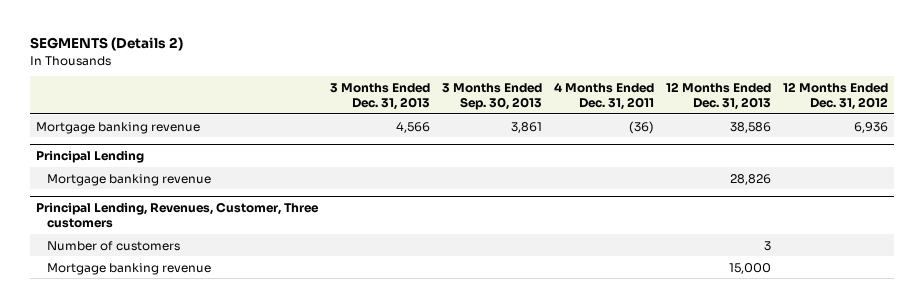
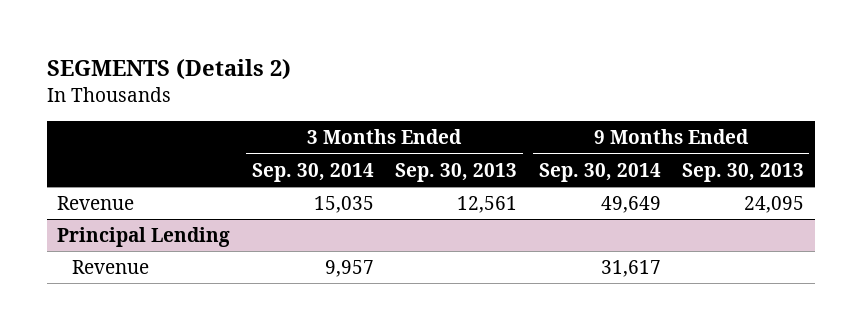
- | 3 Months Ended Dec. 31, 2013 | 3 Months Ended Sep. 30, 2013 | 4 Months Ended Dec. 31, 2011 | 12 Months Ended Dec. 31, 2013 | 12 Months Ended Dec. 31, 2012
+ | 3 Months Ended Sep. 30, 2014 | 3 Months Ended Sep. 30, 2013 | 9 Months Ended Sep. 30, 2014 | 9 Months Ended Sep. 30, 2013
- Mortgage banking revenue | 4,566 | 3,861 | (36) | 38,586 | 6,936
+ Revenue | 15,035 | 12,561 | 49,649 | 24,095
@ Principal Lending
- Mortgage banking revenue | | | | 28,826 |
- Principal Lending, Revenues, Customer, Three customers
- Number of customers | | | | 3 |
- Mortgage banking revenue | | | | 15,000 |
@ Principal Lending
+ Revenue | 9,957 | | 31,617 |

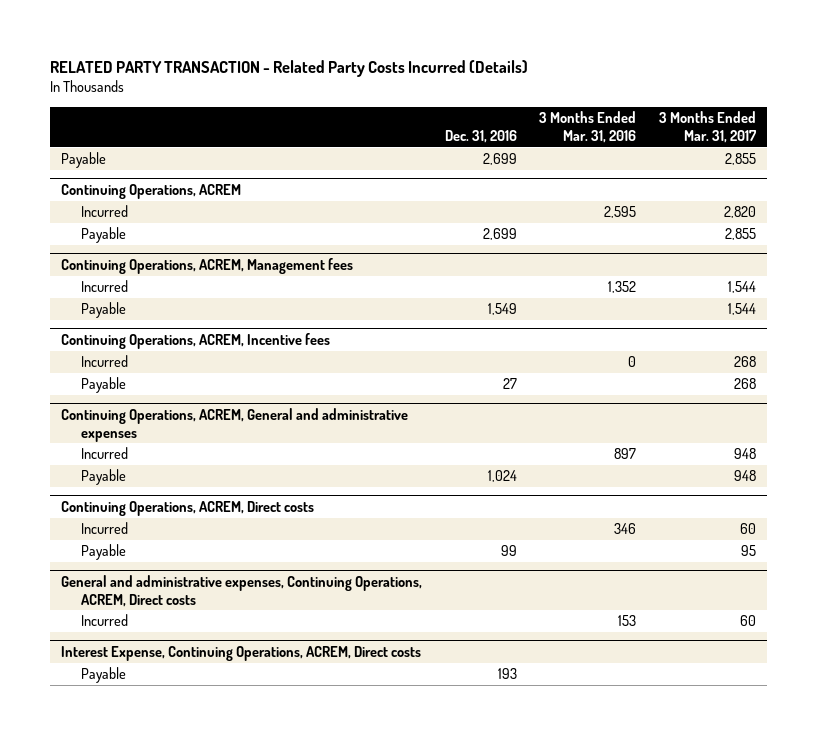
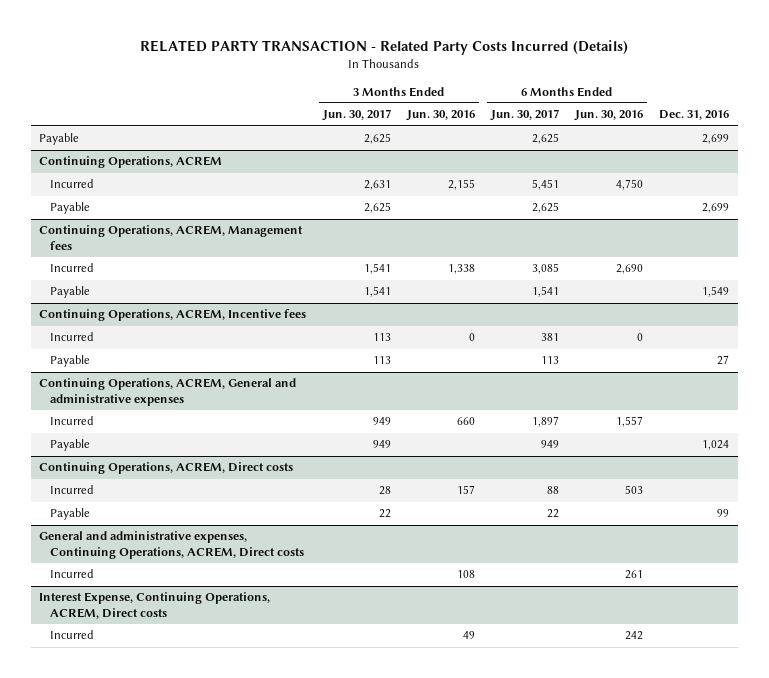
- | Dec. 31, 2016 | 3 Months Ended Mar. 31, 2016 | 3 Months Ended Mar. 31, 2017
+ | 3 Months Ended Jun. 30, 2017 | 3 Months Ended Jun. 30, 2016 | 6 Months Ended Jun. 30, 2017 | 6 Months Ended Jun. 30, 2016 | Dec. 31, 2016
@ Interest Expense, Continuing Operations, ACREM, Direct costs
- Payable | 193 | |
+ Incurred | | 49 | | 242 |

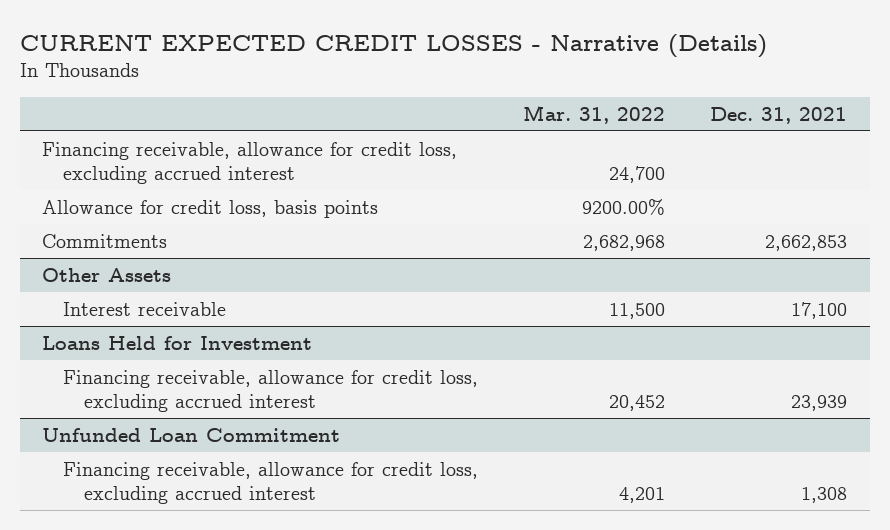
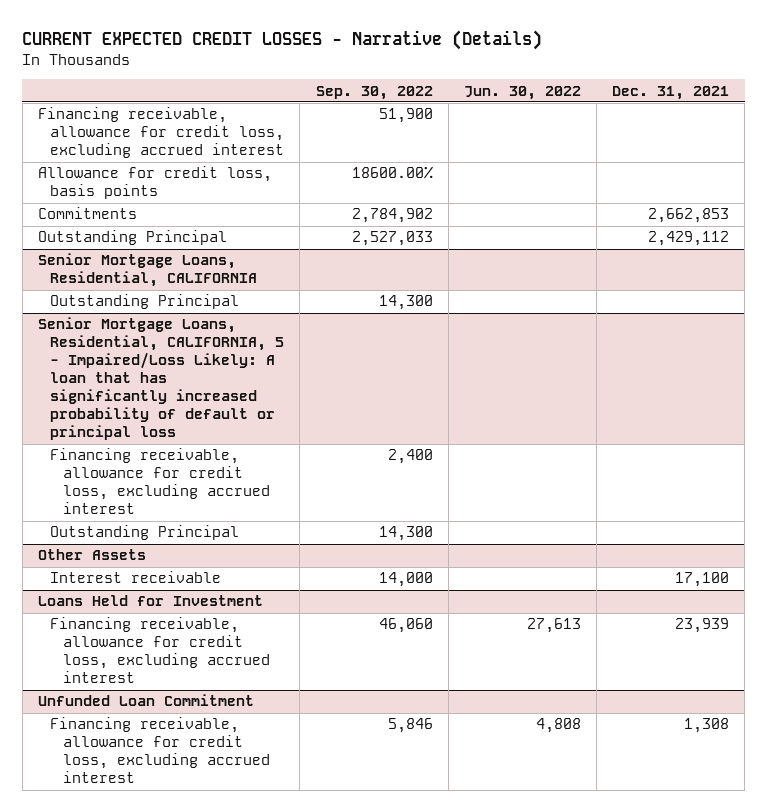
- | Mar. 31, 2022 | Dec. 31, 2021
+ | Sep. 30, 2022 | Jun. 30, 2022 | Dec. 31, 2021
+ Outstanding Principal | 2,527,033 | | 2,429,112
+ Senior Mortgage Loans, Residential, CALIFORNIA
+ Outstanding Principal | 14,300 | |
+ Senior Mortgage Loans, Residential, CALIFORNIA, 5 - Impaired/Loss Likely: A loan that has significantly increased probability of default or principal loss
+ Financing receivable, allowance for credit loss, excluding accrued interest | 2,400 | |
+ Outstanding Principal | 14,300 | |

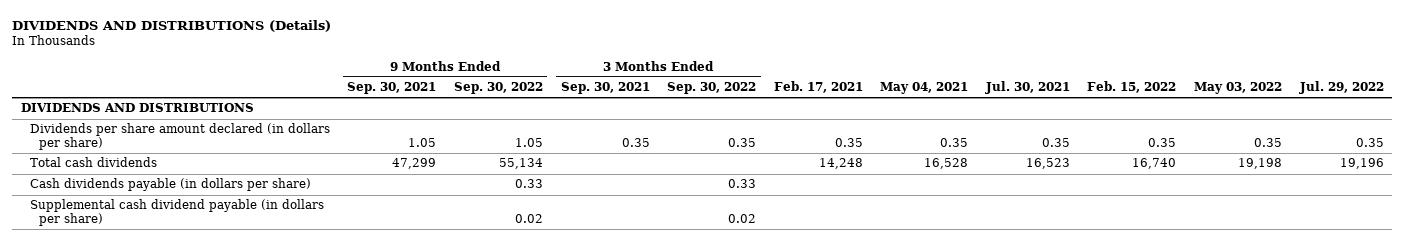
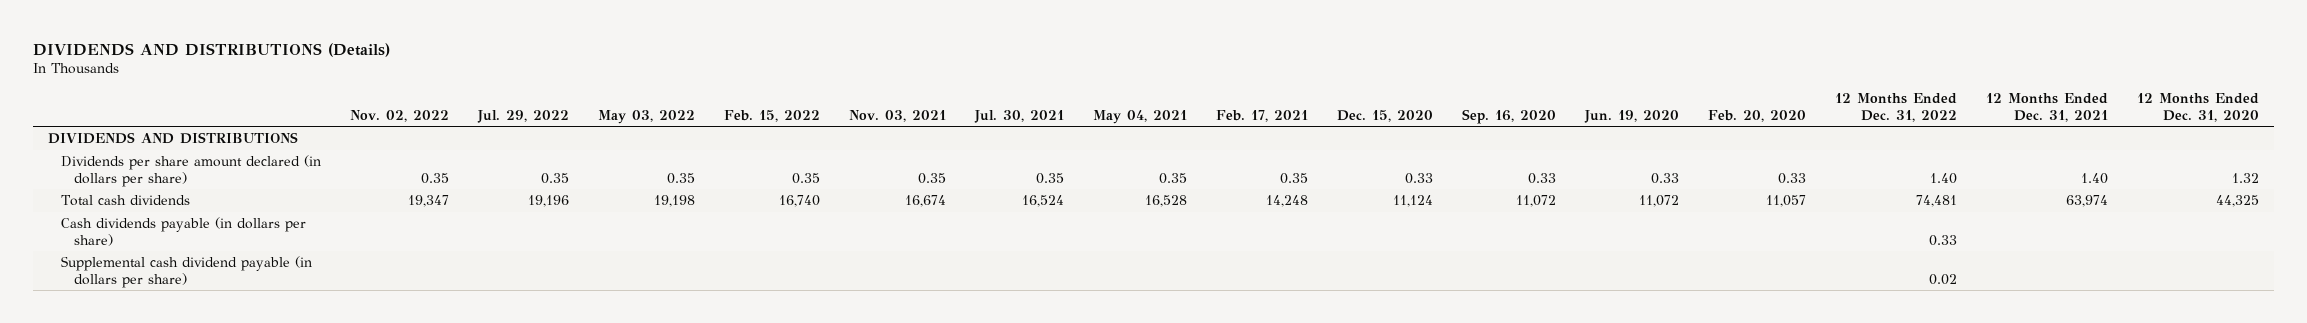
- | 9 Months Ended Sep. 30, 2021 | 9 Months Ended Sep. 30, 2022 | 3 Months Ended Sep. 30, 2021 | 3 Months Ended Sep. 30, 2022 | Feb. 17, 2021 | May 04, 2021 | Jul. 30, 2021 | Feb. 15, 2022 | May 03, 2022 | Jul. 29, 2022
+ | Nov. 02, 2022 | Jul. 29, 2022 | May 03, 2022 | Feb. 15, 2022 | Nov. 03, 2021 | Jul. 30, 2021 | May 04, 2021 | Feb. 17, 2021 | Dec. 15, 2020 | Sep. 16, 2020 | Jun. 19, 2020 | Feb. 20, 2020 | 12 Months Ended Dec. 31, 2022 | 12 Months Ended Dec. 31, 2021 | 12 Months Ended Dec. 31, 2020
- Total cash dividends | 47,299 | 55,134 | | | 14,248 | 16,528 | 16,523 | 16,740 | 19,198 | 19,196
+ Total cash dividends | 19,347 | 19,196 | 19,198 | 16,740 | 16,674 | 16,524 | 16,528 | 14,248 | 11,124 | 11,072 | 11,072 | 11,057 | 74,481 | 63,974 | 44,325

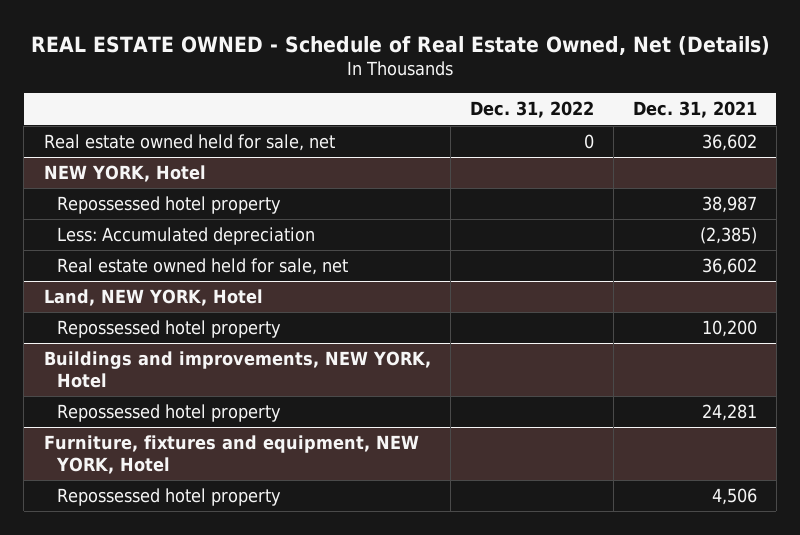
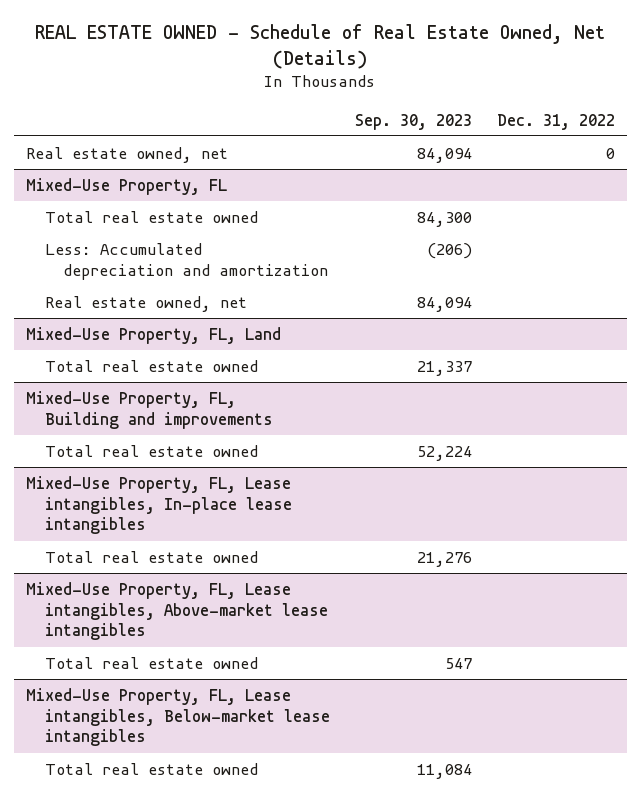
- | Dec. 31, 2022 | Dec. 31, 2021
+ | Sep. 30, 2023 | Dec. 31, 2022
- Real estate owned held for sale, net | 0 | 36,602
- NEW YORK, Hotel
- Repossessed hotel property | | 38,987
- Less: Accumulated depreciation | | (2,385)
- Real estate owned held for sale, net | | 36,602
- Land, NEW YORK, Hotel
- Repossessed hotel property | | 10,200
- Buildings and improvements, NEW YORK, Hotel
- Repossessed hotel property | | 24,281
- Furniture, fixtures and equipment, NEW YORK, Hotel
- Repossessed hotel property | | 4,506
+ Real estate owned, net | 84,094 | 0
+ Mixed-Use Property, FL
+ Total real estate owned | 84,300 |
+ Less: Accumulated depreciation and amortization | (206) |
+ Real estate owned, net | 84,094 |
+ Mixed-Use Property, FL, Land
+ Total real estate owned | 21,337 |
+ Mixed-Use Property, FL, Building and improvements
+ Total real estate owned | 52,224 |
+ Mixed-Use Property, FL, Lease intangibles, In-place lease intangibles
+ Total real estate owned | 21,276 |
+ Mixed-Use Property, FL, Lease intangibles, Above-market lease intangibles
+ Total real estate owned | 547 |
+ Mixed-Use Property, FL, Lease intangibles, Below-market lease intangibles
+ Total real estate owned | 11,084 |

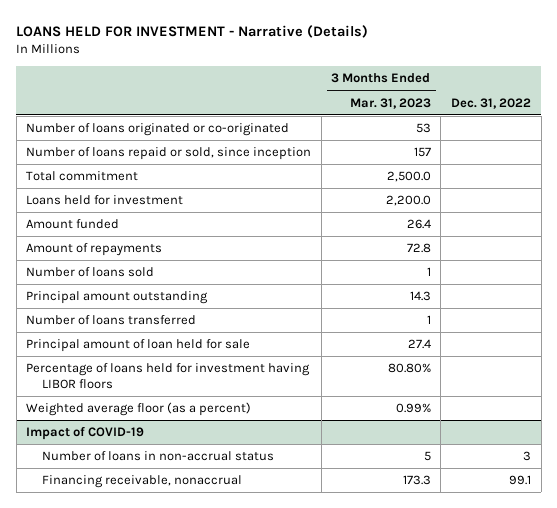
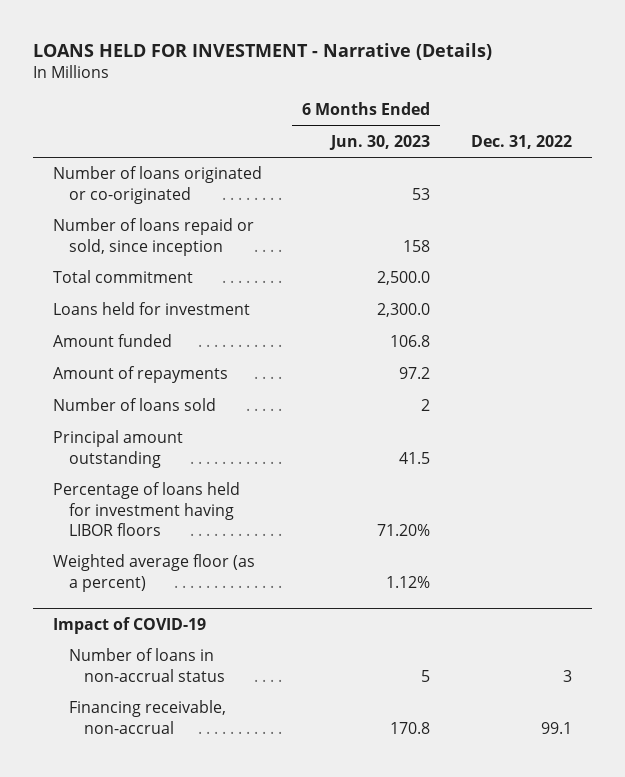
- | 3 Months Ended Mar. 31, 2023 | Dec. 31, 2022
+ | 6 Months Ended Jun. 30, 2023 | Dec. 31, 2022
- Number of loans transferred | 1 |
- Principal amount of loan held for sale | 27.4 |
@ Impact of COVID-19
- Financing receivable, nonaccrual | 173.3 | 99.1
+ Financing receivable, non-accrual | 170.8 | 99.1

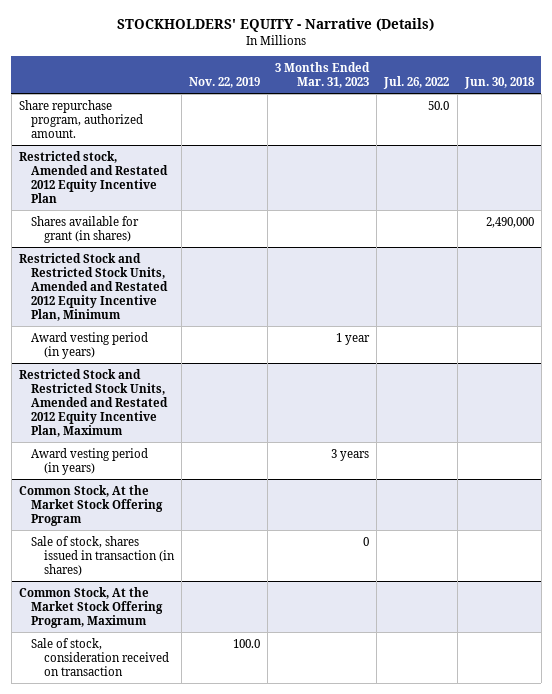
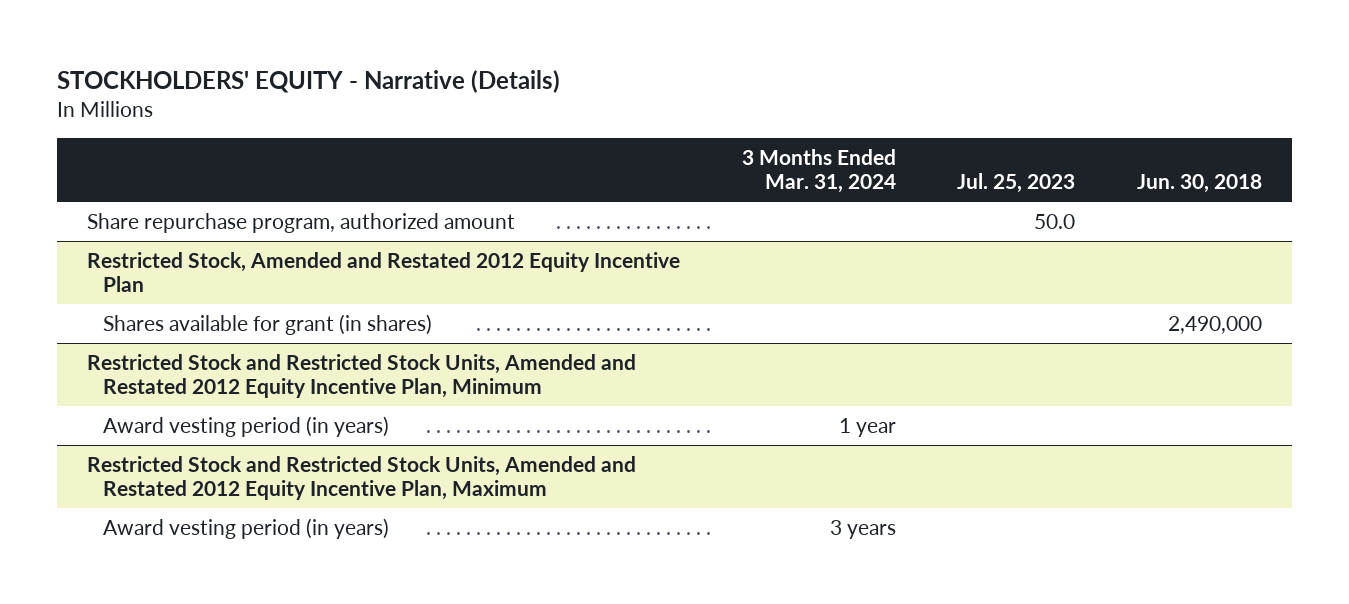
- | Nov. 22, 2019 | 3 Months Ended Mar. 31, 2023 | Jul. 26, 2022 | Jun. 30, 2018
+ | 3 Months Ended Mar. 31, 2024 | Jul. 25, 2023 | Jun. 30, 2018
- Share repurchase program, authorized amount. | | | 50.0 |
- Restricted stock, Amended and Restated 2012 Equity Incentive Plan
+ Share repurchase program, authorized amount | | 50.0 |
+ Restricted Stock, Amended and Restated 2012 Equity Incentive Plan
- Common Stock, At the Market Stock Offering Program
- Sale of stock, shares issued in transaction (in shares) | | 0 | |
- Common Stock, At the Market Stock Offering Program, Maximum
- Sale of stock, consideration received on transaction | 100.0 | | |

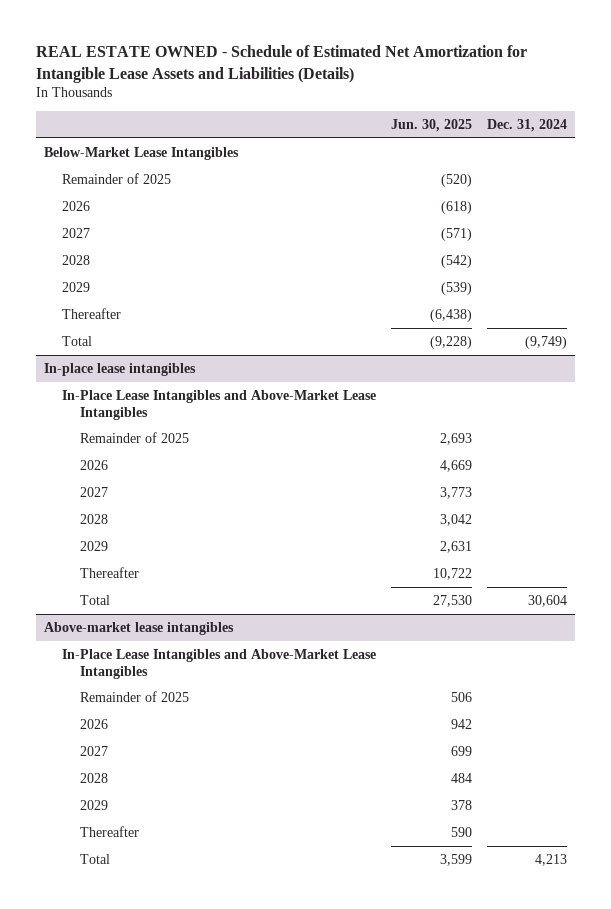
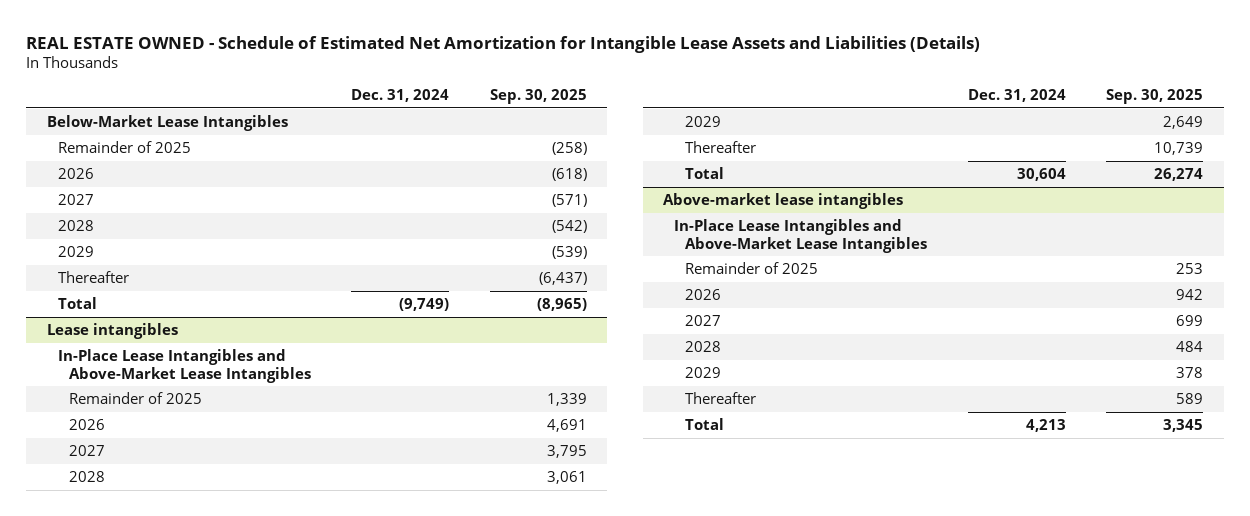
- | Jun. 30, 2025 | Dec. 31, 2024
+ | Dec. 31, 2024 | Sep. 30, 2025
- In-place lease intangibles
+ Lease intangibles

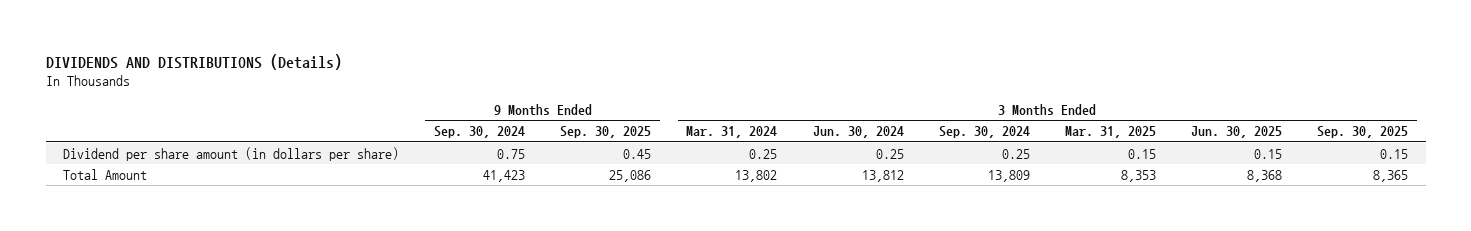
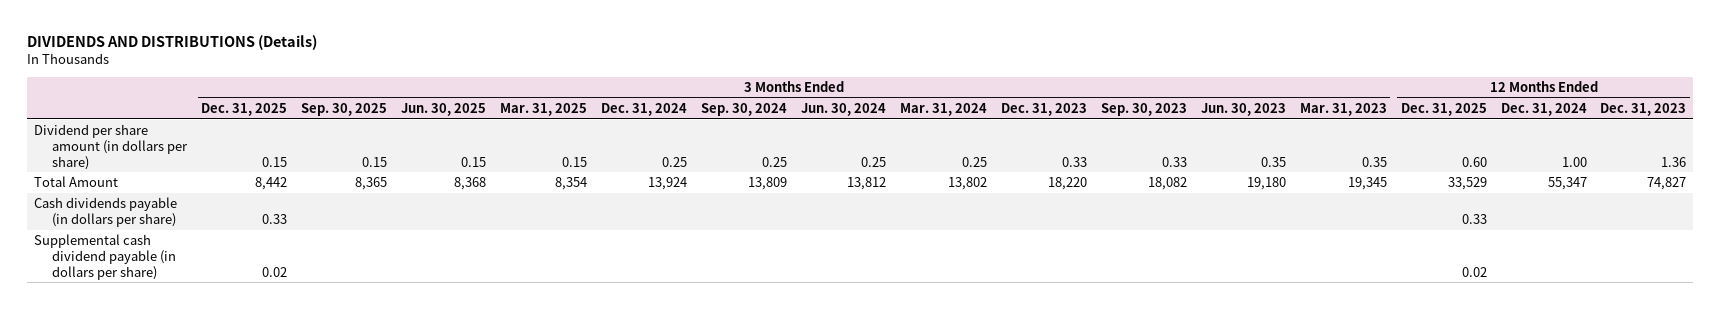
- | 9 Months Ended Sep. 30, 2024 | 9 Months Ended Sep. 30, 2025 | 3 Months Ended Mar. 31, 2024 | 3 Months Ended Jun. 30, 2024 | 3 Months Ended Sep. 30, 2024 | 3 Months Ended Mar. 31, 2025 | 3 Months Ended Jun. 30, 2025 | 3 Months Ended Sep. 30, 2025
+ | 3 Months Ended Dec. 31, 2025 | 3 Months Ended Sep. 30, 2025 | 3 Months Ended Jun. 30, 2025 | 3 Months Ended Mar. 31, 2025 | 3 Months Ended Dec. 31, 2024 | 3 Months Ended Sep. 30, 2024 | 3 Months Ended Jun. 30, 2024 | 3 Months Ended Mar. 31, 2024 | 3 Months Ended Dec. 31, 2023 | 3 Months Ended Sep. 30, 2023 | 3 Months Ended Jun. 30, 2023 | 3 Months Ended Mar. 31, 2023 | 12 Months Ended Dec. 31, 2025 | 12 Months Ended Dec. 31, 2024 | 12 Months Ended Dec. 31, 2023
- Total Amount | 41,423 | 25,086 | 13,802 | 13,812 | 13,809 | 8,353 | 8,368 | 8,365
+ Total Amount | 8,442 | 8,365 | 8,368 | 8,354 | 13,924 | 13,809 | 13,812 | 13,802 | 18,220 | 18,082 | 19,180 | 19,345 | 33,529 | 55,347 | 74,827
+ Cash dividends payable (in dollars per share) | 0.33 | | | | | | | | | | | | 0.33 | |
+ Supplemental cash dividend payable (in dollars per share) | 0.02 | | | | | | | | | | | | 0.02 | |

